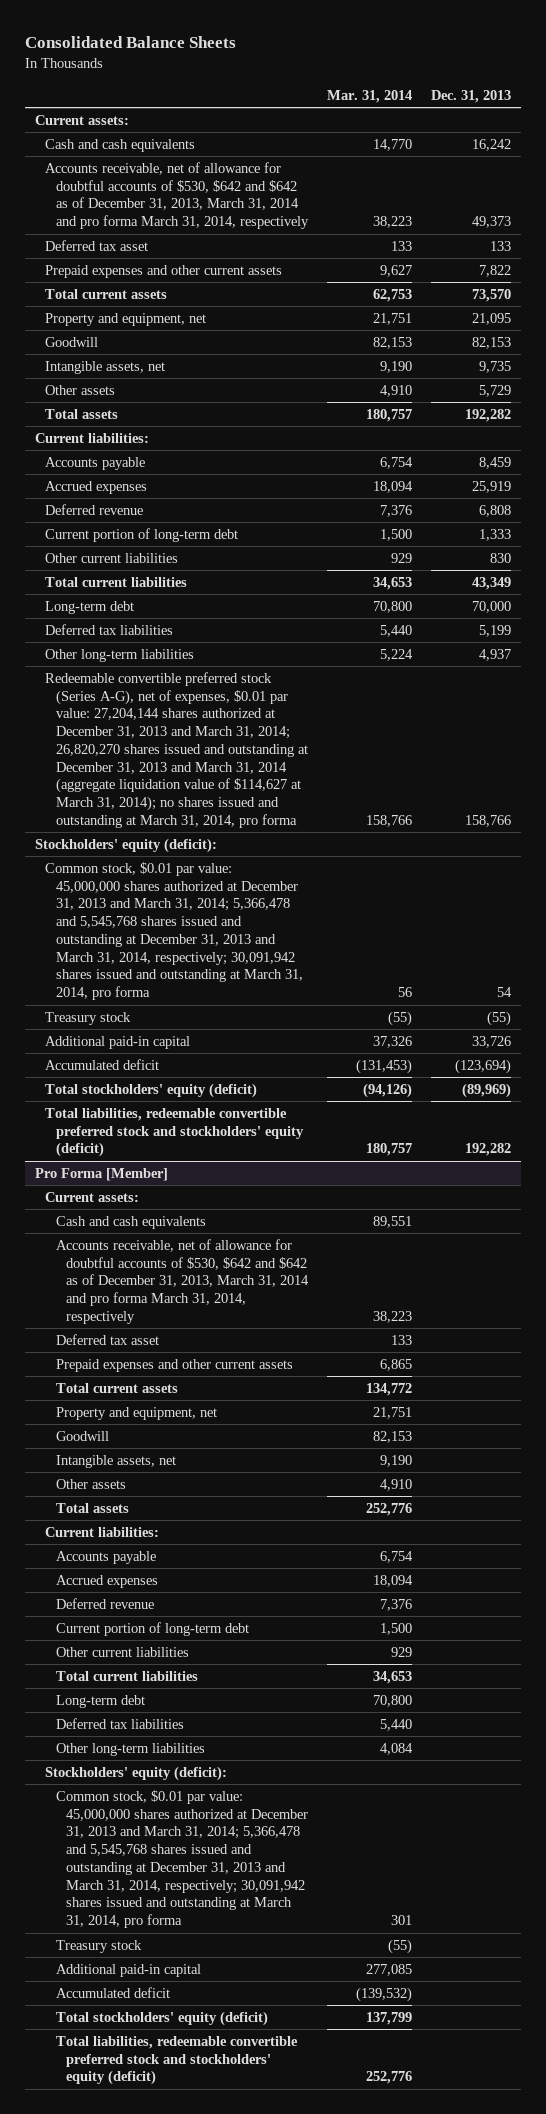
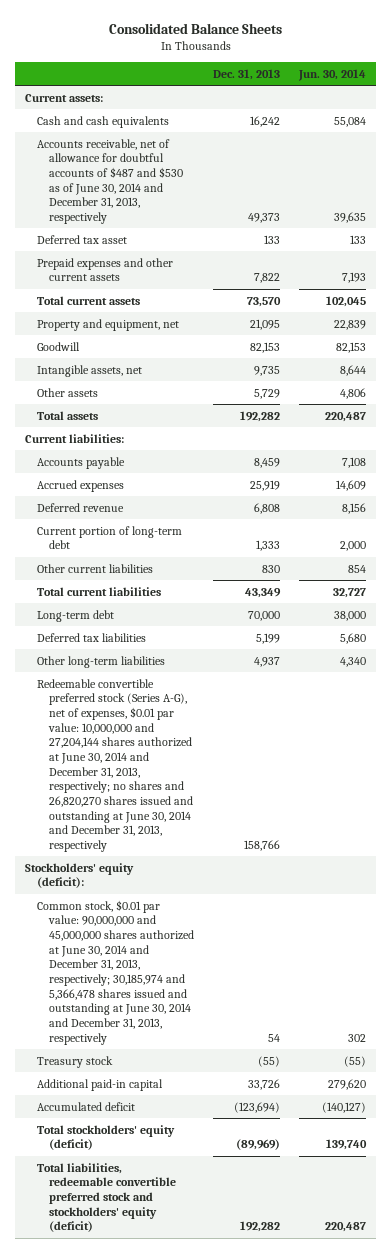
- | Mar. 31, 2014 | Dec. 31, 2013
+ | Dec. 31, 2013 | Jun. 30, 2014
- Accounts receivable, net of allowance for doubtful accounts of $530, $642 and $642 as of December 31, 2013, March 31, 2014 and pro forma March 31, 2014, respectively | 38,223 | 49,373
+ Accounts receivable, net of allowance for doubtful accounts of $487 and $530 as of June 30, 2014 and December 31, 2013, respectively | 49,373 | 39,635
- Redeemable convertible preferred stock (Series A-G), net of expenses, $0.01 par value: 27,204,144 shares authorized at December 31, 2013 and March 31, 2014; 26,820,270 shares issued and outstanding at December 31, 2013 and March 31, 2014 (aggregate liquidation value of $114,627 at March 31, 2014); no shares issued and outstanding at March 31, 2014, pro forma | 158,766 | 158,766
+ Redeemable convertible preferred stock (Series A-G), net of expenses, $0.01 par value: 10,000,000 and 27,204,144 shares authorized at June 30, 2014 and December 31, 2013, respectively; no shares and 26,820,270 shares issued and outstanding at June 30, 2014 and December 31, 2013, respectively | 158,766 |
- Common stock, $0.01 par value: 45,000,000 shares authorized at December 31, 2013 and March 31, 2014; 5,366,478 and 5,545,768 shares issued and outstanding at December 31, 2013 and March 31, 2014, respectively; 30,091,942 shares issued and outstanding at March 31, 2014, pro forma | 56 | 54
+ Common stock, $0.01 par value: 90,000,000 and 45,000,000 shares authorized at June 30, 2014 and December 31, 2013, respectively; 30,185,974 and 5,366,478 shares issued and outstanding at June 30, 2014 and December 31, 2013, respectively | 54 | 302
- Pro Forma [Member]
- Current assets:
- Cash and cash equivalents | 89,551 |
- Accounts receivable, net of allowance for doubtful accounts of $530, $642 and $642 as of December 31, 2013, March 31, 2014 and pro forma March 31, 2014, respectively | 38,223 |
- Deferred tax asset | 133 |
- Prepaid expenses and other current assets | 6,865 |
- Total current assets | 134,772 |
- Property and equipment, net | 21,751 |
- Goodwill | 82,153 |
- Intangible assets, net | 9,190 |
- Other assets | 4,910 |
- Total assets | 252,776 |
- Current liabilities:
- Accounts payable | 6,754 |
- Accrued expenses | 18,094 |
- Deferred revenue | 7,376 |
- Current portion of long-term debt | 1,500 |
- Other current liabilities | 929 |
- Total current liabilities | 34,653 |
- Long-term debt | 70,800 |
- Deferred tax liabilities | 5,440 |
- Other long-term liabilities | 4,084 |
- Stockholders' equity (deficit):
- Common stock, $0.01 par value: 45,000,000 shares authorized at December 31, 2013 and March 31, 2014; 5,366,478 and 5,545,768 shares issued and outstanding at December 31, 2013 and March 31, 2014, respectively; 30,091,942 shares issued and outstanding at March 31, 2014, pro forma | 301 |
- Treasury stock | (55) |
- Additional paid-in capital | 277,085 |
- Accumulated deficit | (139,532) |
- Total stockholders' equity (deficit) | 137,799 |
- Total liabilities, redeemable convertible preferred stock and stockholders' equity (deficit) | 252,776 |

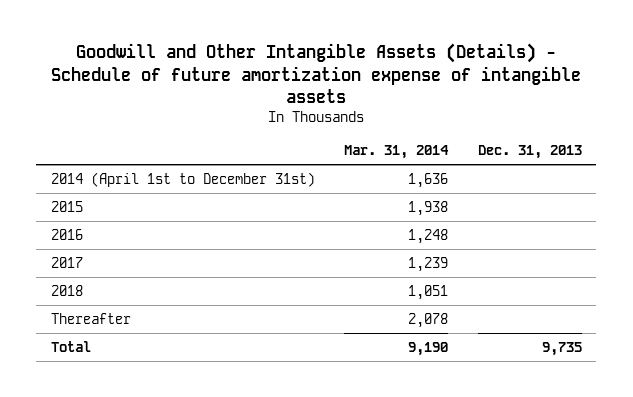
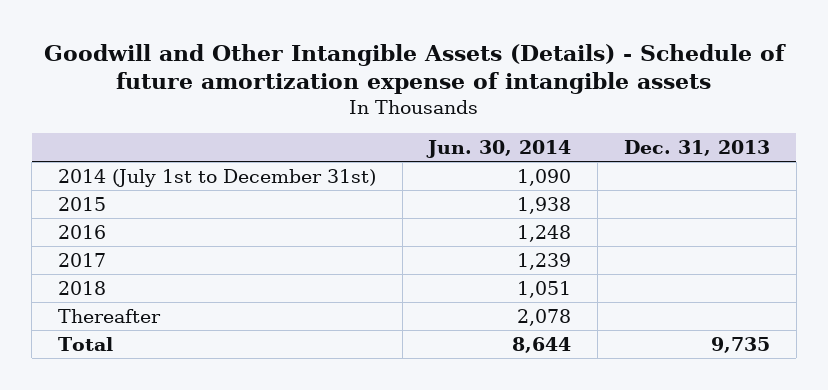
- | Mar. 31, 2014 | Dec. 31, 2013
+ | Jun. 30, 2014 | Dec. 31, 2013
- 2014 (April 1st to December 31st) | 1,636 |
+ 2014 (July 1st to December 31st) | 1,090 |

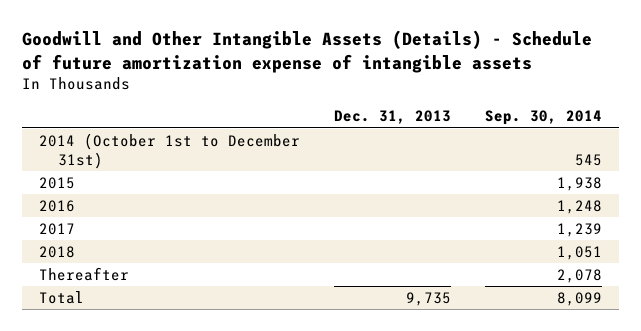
- | Jun. 30, 2014 | Dec. 31, 2013
+ | Dec. 31, 2013 | Sep. 30, 2014
- 2014 (July 1st to December 31st) | 1,090 |
+ 2014 (October 1st to December 31st) | | 545

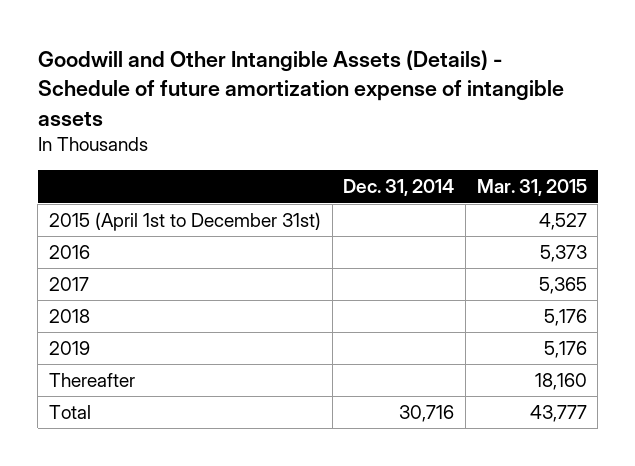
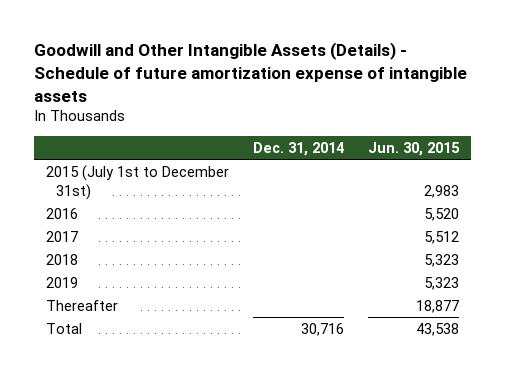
- | Dec. 31, 2014 | Mar. 31, 2015
+ | Dec. 31, 2014 | Jun. 30, 2015
- 2015 (April 1st to December 31st) | | 4,527
+ 2015 (July 1st to December 31st) | | 2,983

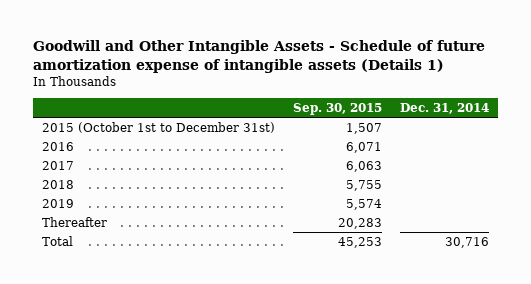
- Goodwill and Other Intangible Assets (Details) - Schedule of future amortization expense of intangible assets
+ Goodwill and Other Intangible Assets - Schedule of future amortization expense of intangible assets (Details 1)
- | Dec. 31, 2014 | Jun. 30, 2015
+ | Sep. 30, 2015 | Dec. 31, 2014
- 2015 (July 1st to December 31st) | | 2,983
+ 2015 (October 1st to December 31st) | 1,507 |

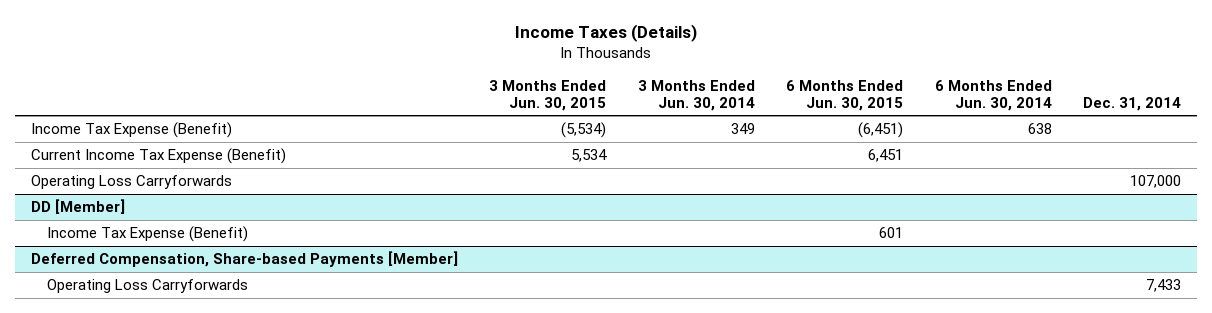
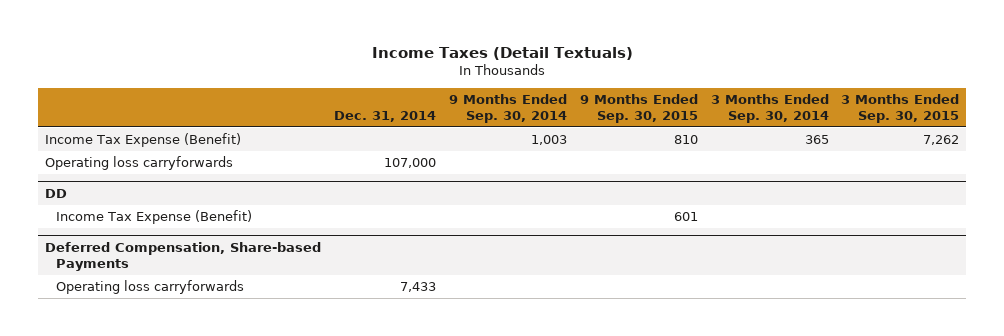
- Income Taxes (Details)
+ Income Taxes (Detail Textuals)
- | 3 Months Ended Jun. 30, 2015 | 3 Months Ended Jun. 30, 2014 | 6 Months Ended Jun. 30, 2015 | 6 Months Ended Jun. 30, 2014 | Dec. 31, 2014
+ | Dec. 31, 2014 | 9 Months Ended Sep. 30, 2014 | 9 Months Ended Sep. 30, 2015 | 3 Months Ended Sep. 30, 2014 | 3 Months Ended Sep. 30, 2015
- Current Income Tax Expense (Benefit) | 5,534 | | 6,451 | |
- Operating Loss Carryforwards | | | | | 107,000
- DD [Member]
+ Operating loss carryforwards | 107,000 | | | |
+ DD
- Deferred Compensation, Share-based Payments [Member]
- Operating Loss Carryforwards | | | | | 7,433
+ Deferred Compensation, Share-based Payments
+ Operating loss carryforwards | 7,433 | | | |

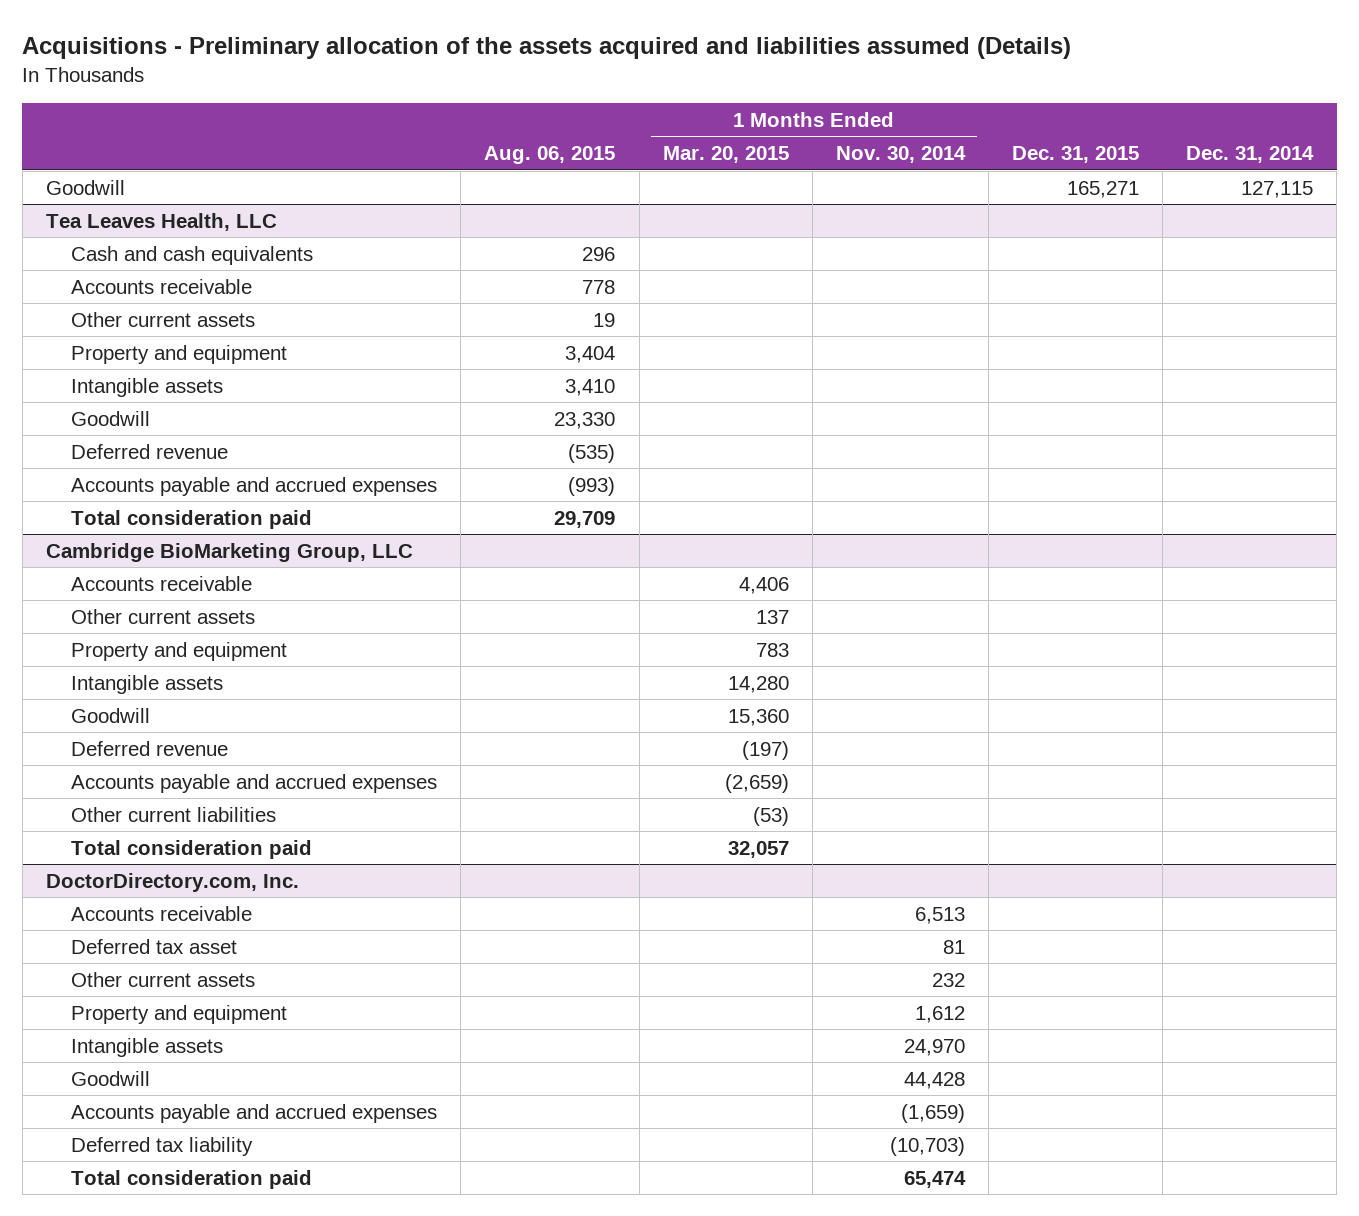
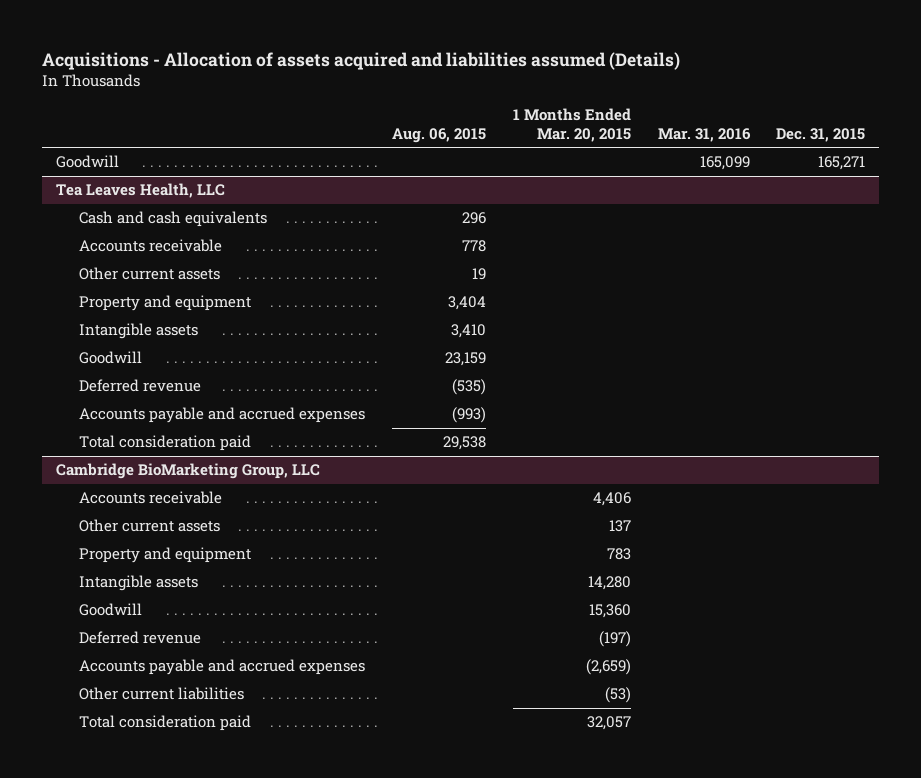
- Acquisitions - Preliminary allocation of the assets acquired and liabilities assumed (Details)
+ Acquisitions - Allocation of assets acquired and liabilities assumed (Details)
- | Aug. 06, 2015 | 1 Months Ended Mar. 20, 2015 | 1 Months Ended Nov. 30, 2014 | Dec. 31, 2015 | Dec. 31, 2014
+ | Aug. 06, 2015 | 1 Months Ended Mar. 20, 2015 | Mar. 31, 2016 | Dec. 31, 2015
@ Tea Leaves Health, LLC
- Goodwill | 23,330 | | | |
+ Goodwill | 23,159 | | |
- Total consideration paid | 29,709 | | | |
+ Total consideration paid | 29,538 | | |
- DoctorDirectory.com, Inc.
- Accounts receivable | | | 6,513 | |
- Deferred tax asset | | | 81 | |
- Other current assets | | | 232 | |
- Property and equipment | | | 1,612 | |
- Intangible assets | | | 24,970 | |
- Goodwill | | | 44,428 | |
- Accounts payable and accrued expenses | | | (1,659) | |
- Deferred tax liability | | | (10,703) | |
- Total consideration paid | | | 65,474 | |

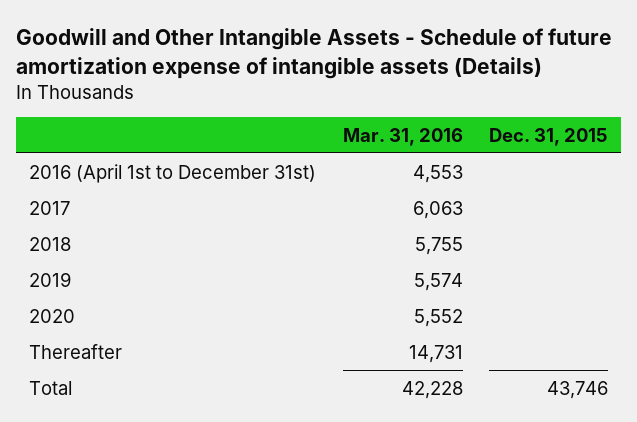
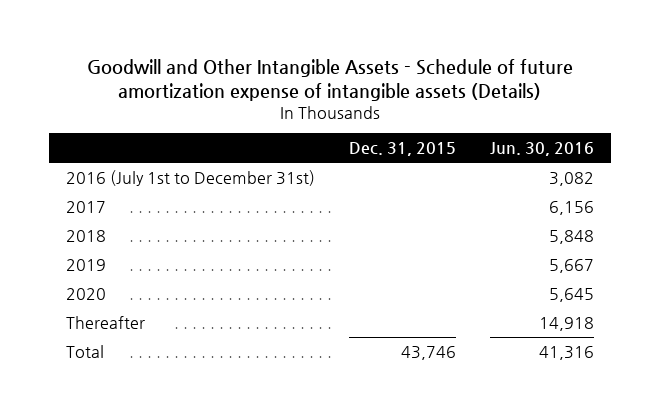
- | Mar. 31, 2016 | Dec. 31, 2015
+ | Dec. 31, 2015 | Jun. 30, 2016
- 2016 (April 1st to December 31st) | 4,553 |
+ 2016 (July 1st to December 31st) | | 3,082

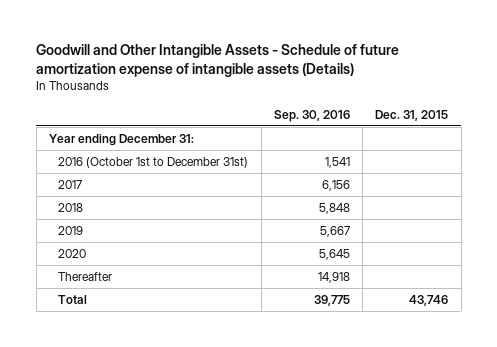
- | Dec. 31, 2015 | Jun. 30, 2016
+ | Sep. 30, 2016 | Dec. 31, 2015
- 2016 (July 1st to December 31st) | | 3,082
+ Year ending December 31:
+ 2016 (October 1st to December 31st) | 1,541 |

